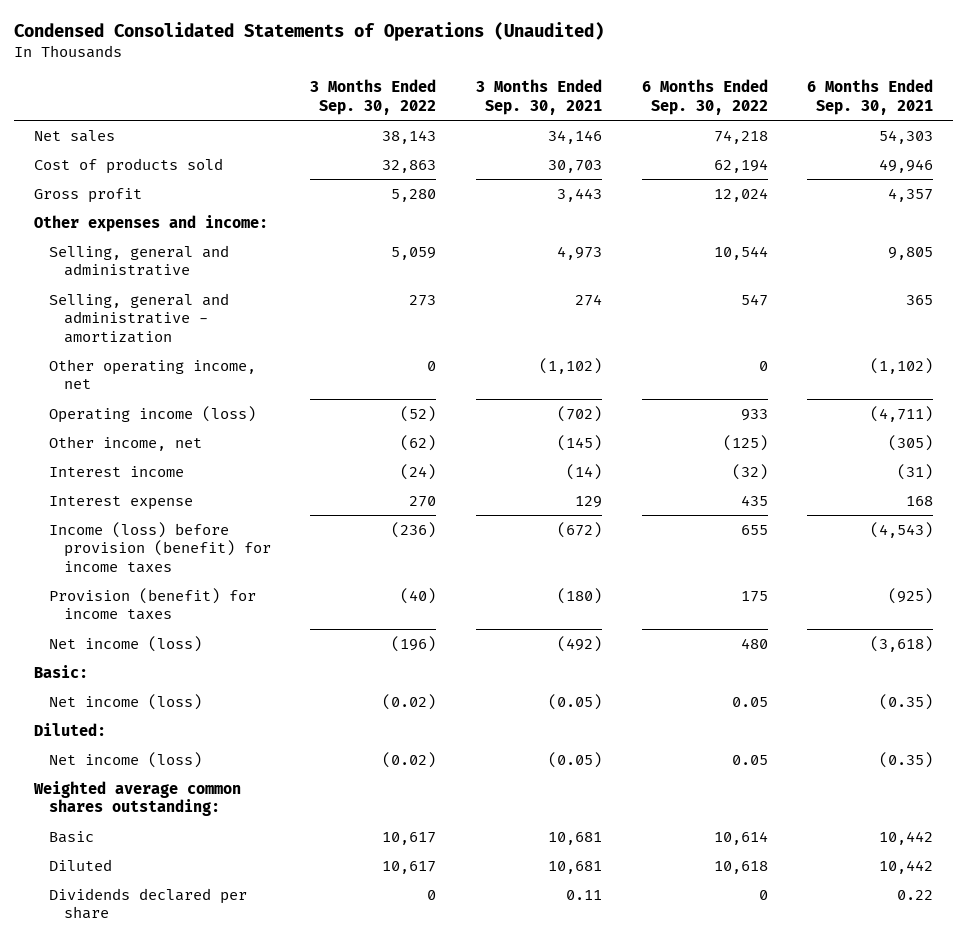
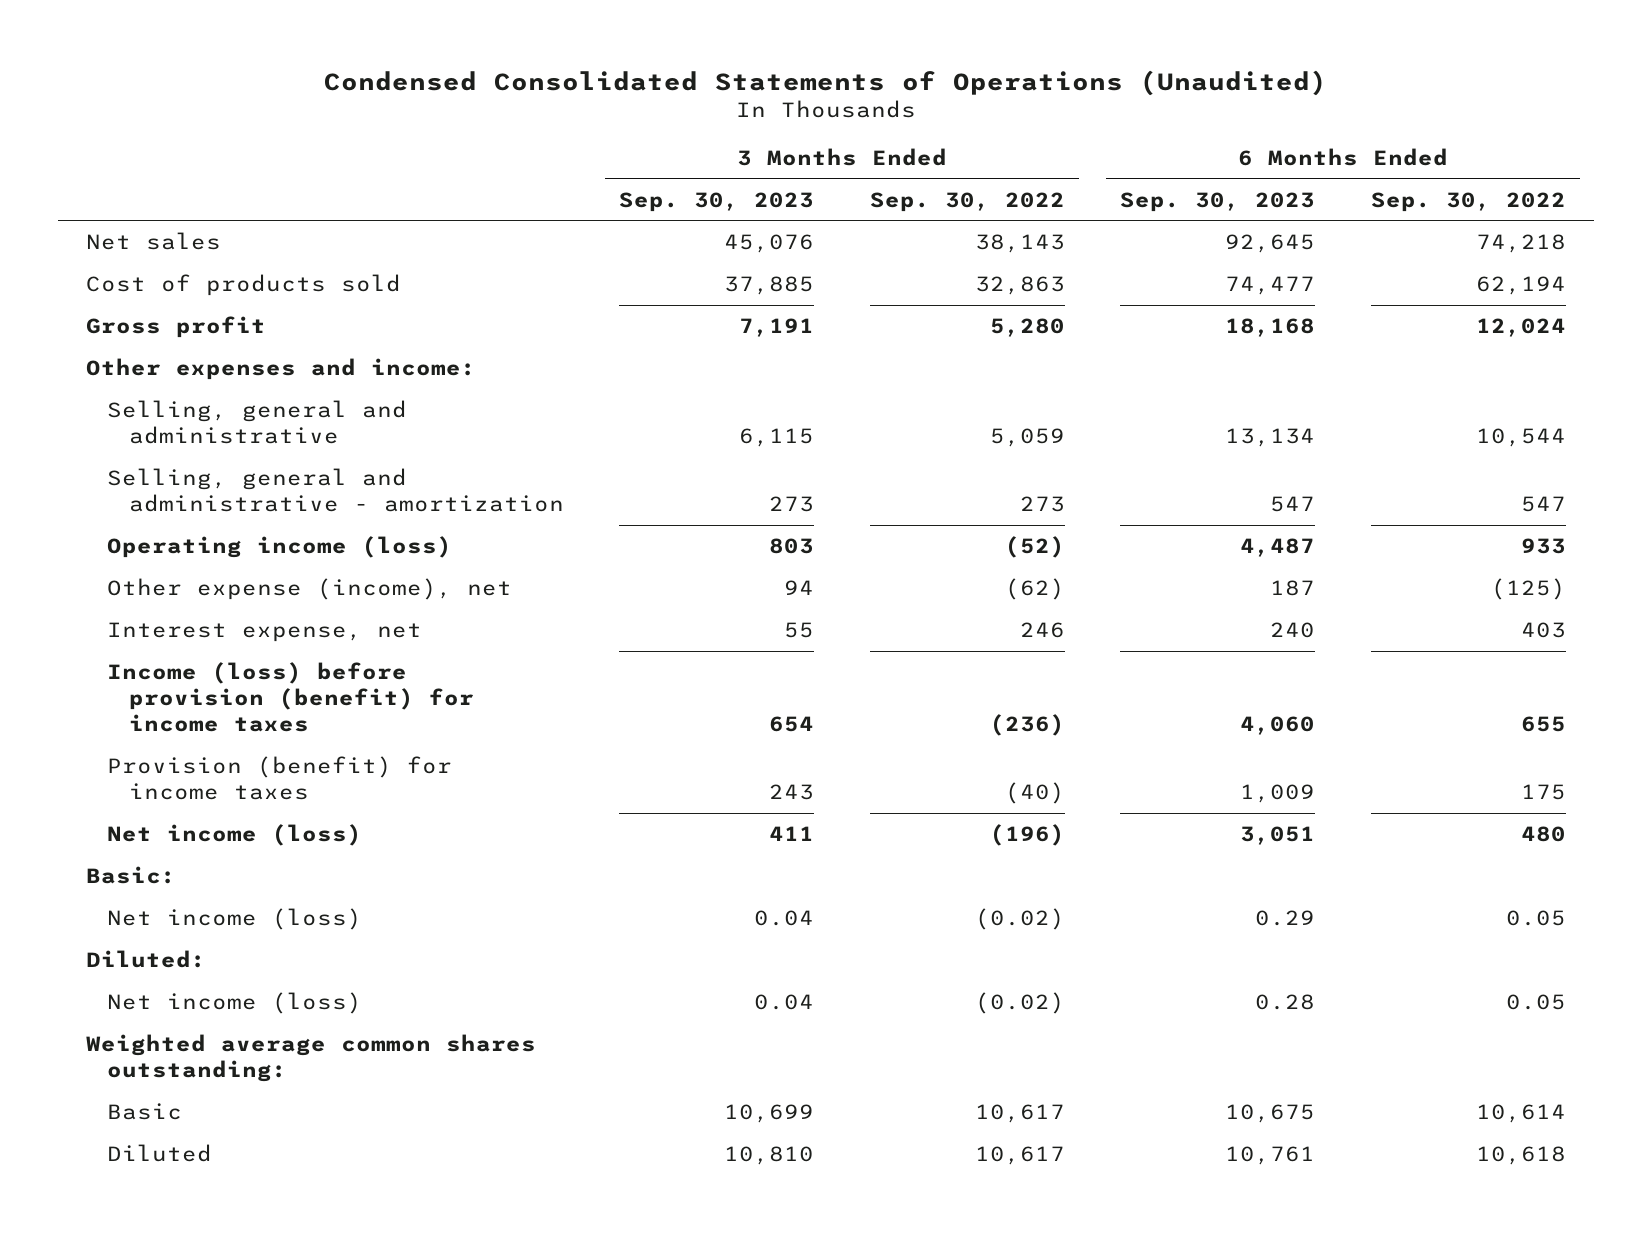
- | 3 Months Ended Sep. 30, 2022 | 3 Months Ended Sep. 30, 2021 | 6 Months Ended Sep. 30, 2022 | 6 Months Ended Sep. 30, 2021
+ | 3 Months Ended Sep. 30, 2023 | 3 Months Ended Sep. 30, 2022 | 6 Months Ended Sep. 30, 2023 | 6 Months Ended Sep. 30, 2022
- Other operating income, net | 0 | (1,102) | 0 | (1,102)
- Other income, net | (62) | (145) | (125) | (305)
- Interest income | (24) | (14) | (32) | (31)
- Interest expense | 270 | 129 | 435 | 168
+ Other expense (income), net | 94 | (62) | 187 | (125)
+ Interest expense, net | 55 | 246 | 240 | 403
- Dividends declared per share | 0 | 0.11 | 0 | 0.22

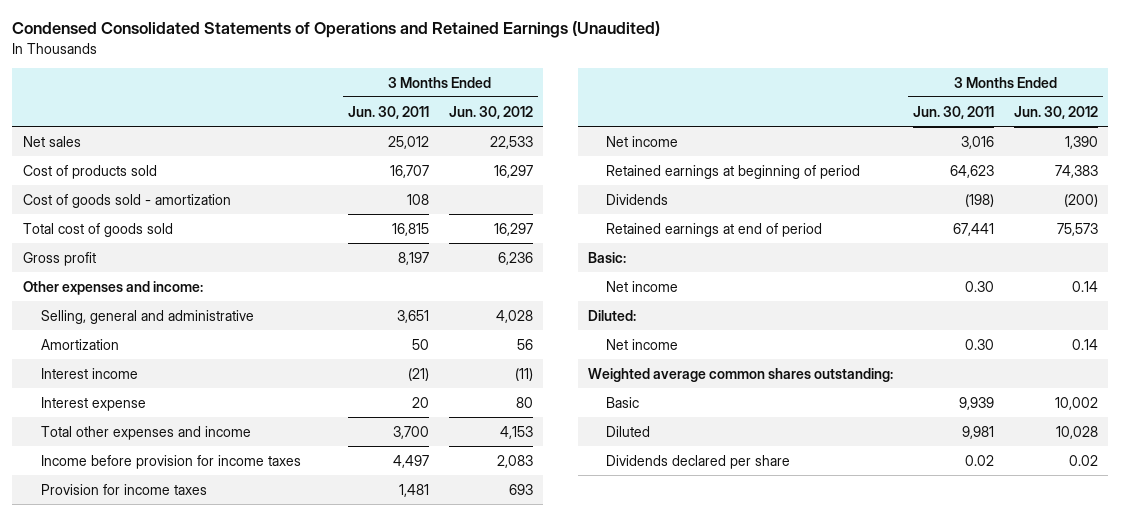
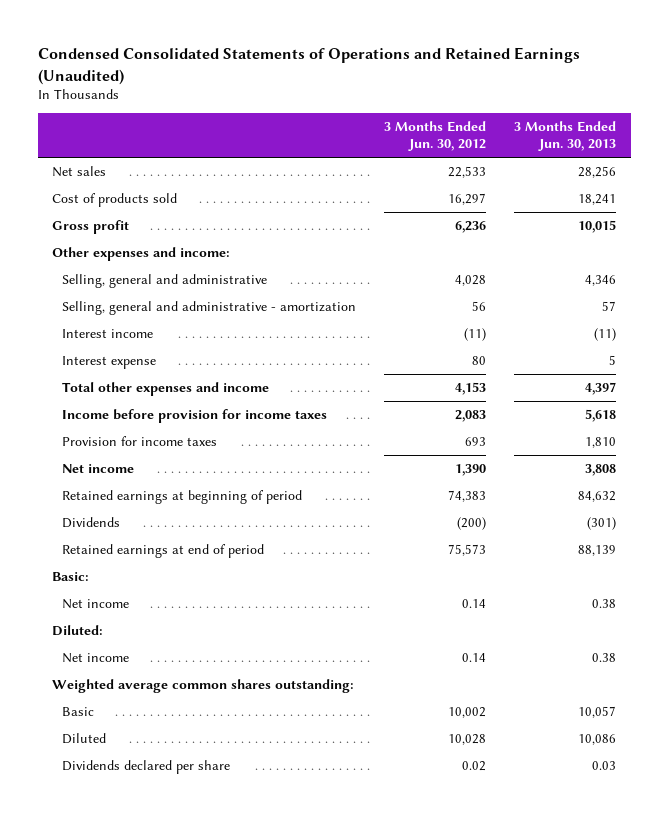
- | 3 Months Ended Jun. 30, 2011 | 3 Months Ended Jun. 30, 2012
+ | 3 Months Ended Jun. 30, 2012 | 3 Months Ended Jun. 30, 2013
- Cost of goods sold - amortization | 108 |
- Total cost of goods sold | 16,815 | 16,297
- Amortization | 50 | 56
+ Selling, general and administrative - amortization | 56 | 57

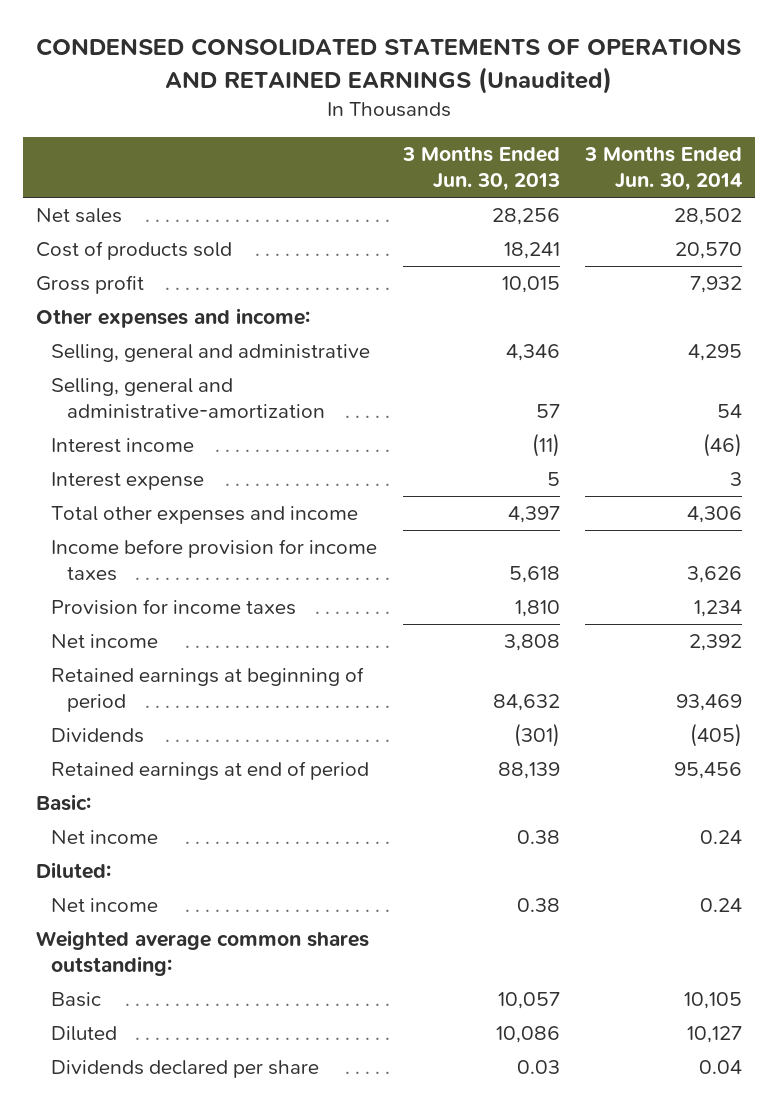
- Condensed Consolidated Statements of Operations and Retained Earnings (Unaudited)
+ CONDENSED CONSOLIDATED STATEMENTS OF OPERATIONS AND RETAINED EARNINGS (Unaudited)
- | 3 Months Ended Jun. 30, 2012 | 3 Months Ended Jun. 30, 2013
+ | 3 Months Ended Jun. 30, 2013 | 3 Months Ended Jun. 30, 2014
- Selling, general and administrative - amortization | 56 | 57
+ Selling, general and administrative-amortization | 57 | 54

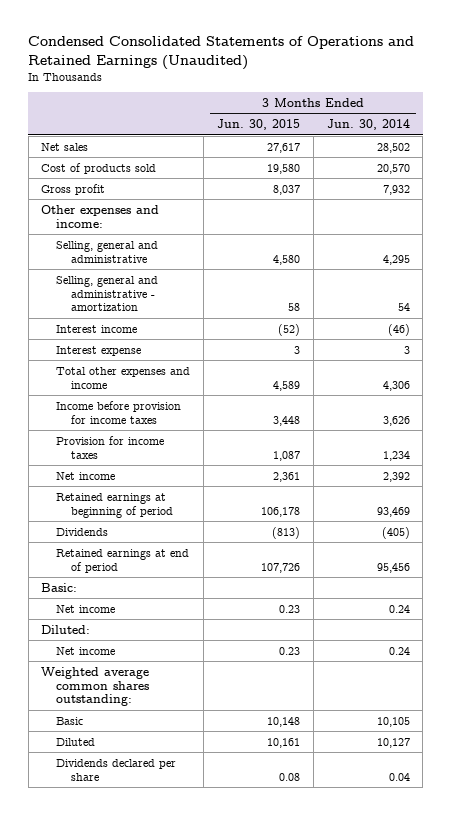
- CONDENSED CONSOLIDATED STATEMENTS OF OPERATIONS AND RETAINED EARNINGS (Unaudited)
+ Condensed Consolidated Statements of Operations and Retained Earnings (Unaudited)
- | 3 Months Ended Jun. 30, 2013 | 3 Months Ended Jun. 30, 2014
+ | 3 Months Ended Jun. 30, 2015 | 3 Months Ended Jun. 30, 2014
- Selling, general and administrative-amortization | 57 | 54
+ Selling, general and administrative - amortization | 58 | 54

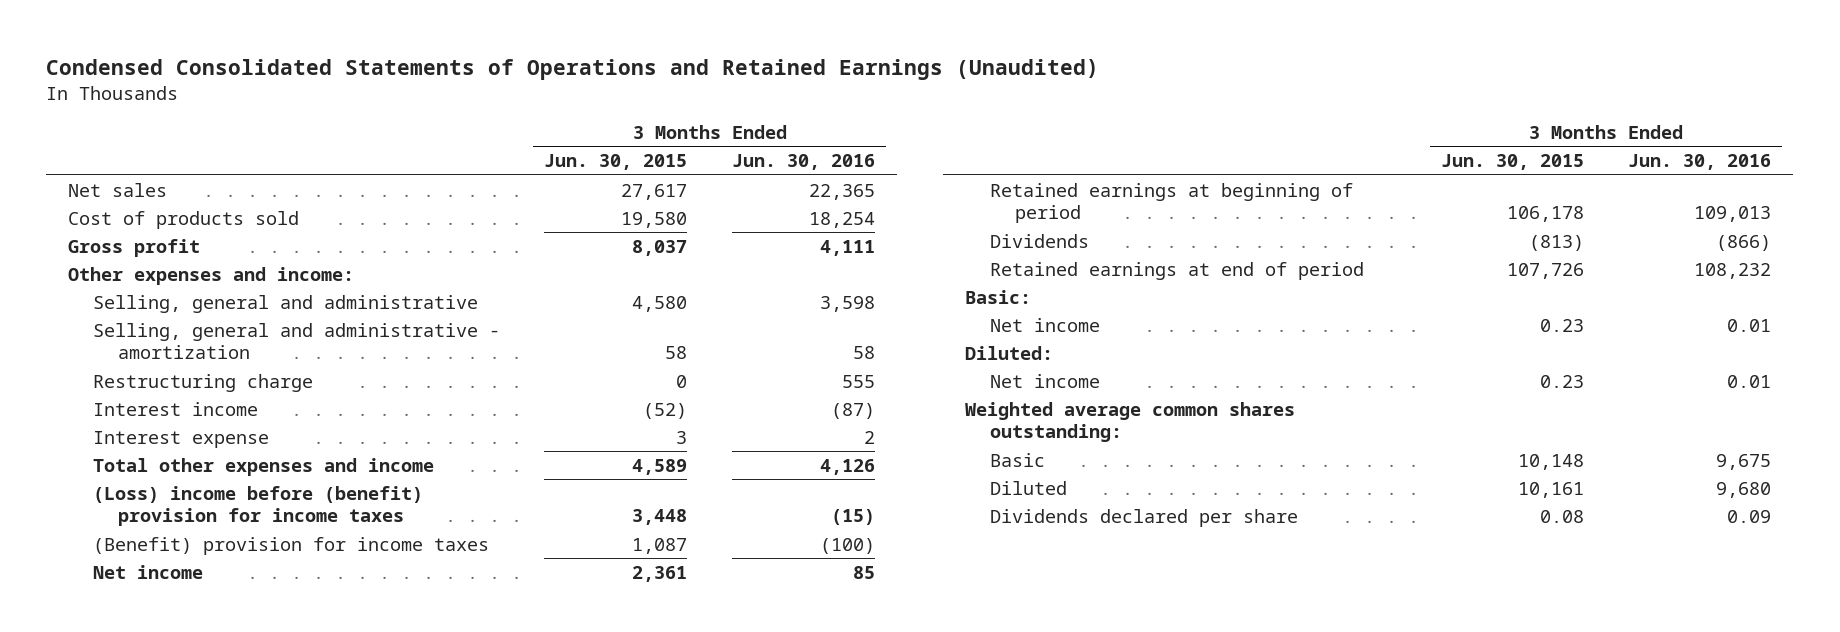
- | 3 Months Ended Jun. 30, 2015 | 3 Months Ended Jun. 30, 2014
+ | 3 Months Ended Jun. 30, 2015 | 3 Months Ended Jun. 30, 2016
+ Restructuring charge | 0 | 555
- Income before provision for income taxes | 3,448 | 3,626
- Provision for income taxes | 1,087 | 1,234
+ (Loss) income before (benefit) provision for income taxes | 3,448 | (15)
+ (Benefit) provision for income taxes | 1,087 | (100)

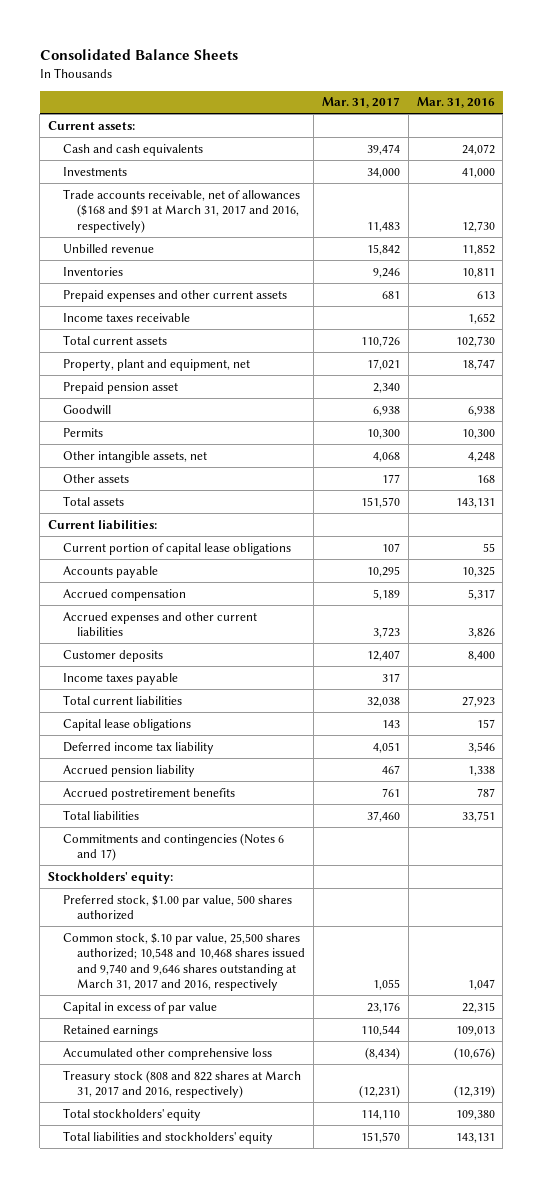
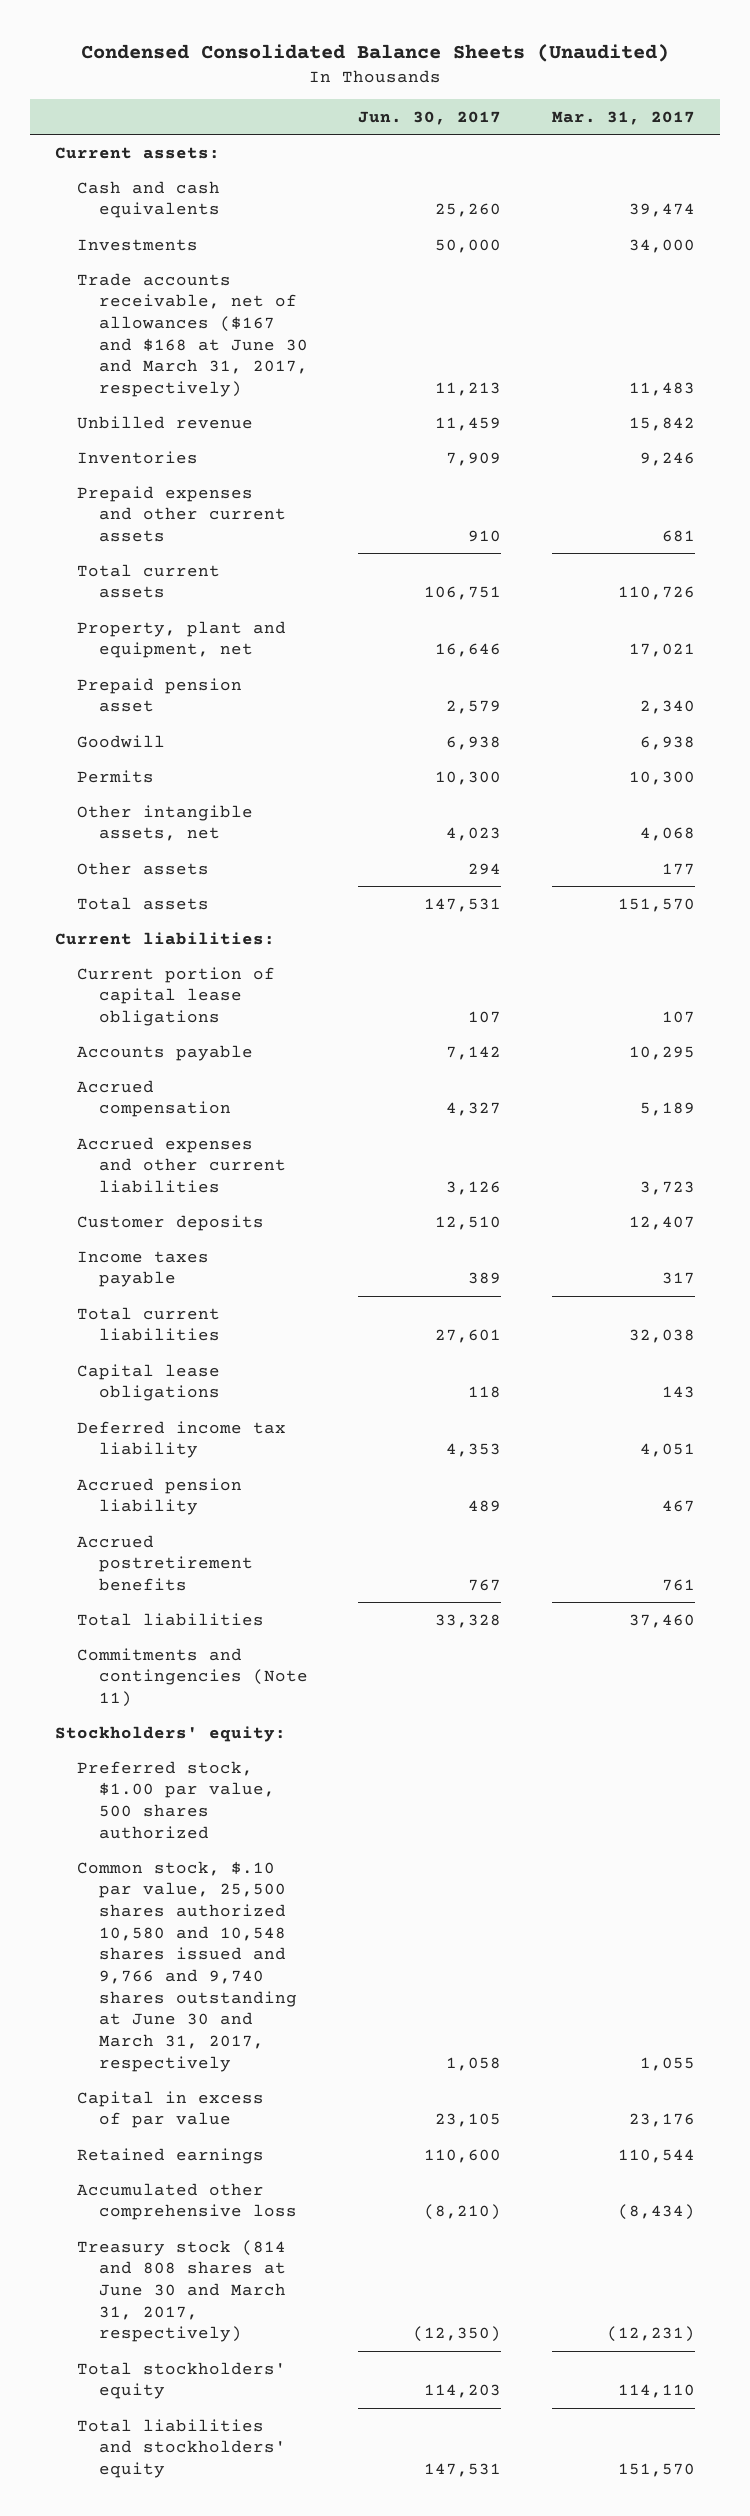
- Consolidated Balance Sheets
+ Condensed Consolidated Balance Sheets (Unaudited)
- | Mar. 31, 2017 | Mar. 31, 2016
+ | Jun. 30, 2017 | Mar. 31, 2017
- Trade accounts receivable, net of allowances ($168 and $91 at March 31, 2017 and 2016, respectively) | 11,483 | 12,730
+ Trade accounts receivable, net of allowances ($167 and $168 at June 30 and March 31, 2017, respectively) | 11,213 | 11,483
- Income taxes receivable | | 1,652
- Commitments and contingencies (Notes 6 and 17)
+ Commitments and contingencies (Note 11)
- Common stock, $.10 par value, 25,500 shares authorized; 10,548 and 10,468 shares issued and 9,740 and 9,646 shares outstanding at March 31, 2017 and 2016, respectively | 1,055 | 1,047
+ Common stock, $.10 par value, 25,500 shares authorized 10,580 and 10,548 shares issued and 9,766 and 9,740 shares outstanding at June 30 and March 31, 2017, respectively | 1,058 | 1,055
- Treasury stock (808 and 822 shares at March 31, 2017 and 2016, respectively) | (12,231) | (12,319)
+ Treasury stock (814 and 808 shares at June 30 and March 31, 2017, respectively) | (12,350) | (12,231)

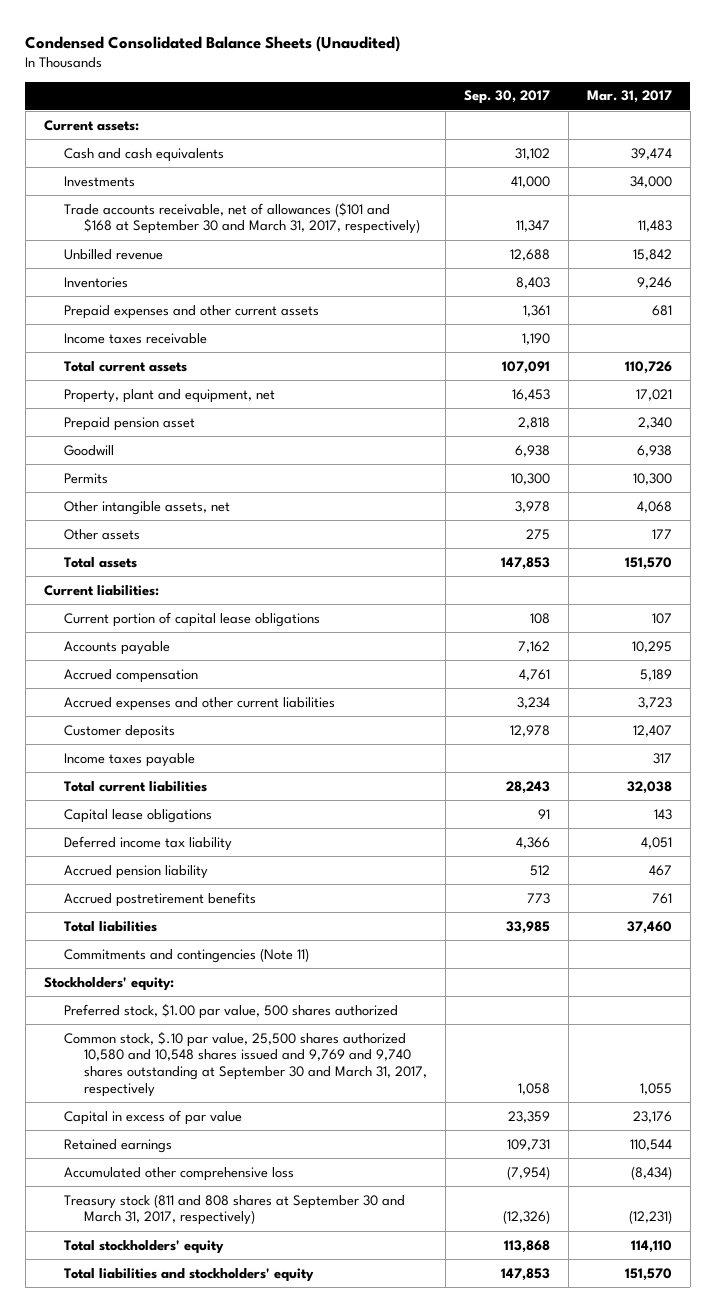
- | Jun. 30, 2017 | Mar. 31, 2017
+ | Sep. 30, 2017 | Mar. 31, 2017
- Trade accounts receivable, net of allowances ($167 and $168 at June 30 and March 31, 2017, respectively) | 11,213 | 11,483
+ Trade accounts receivable, net of allowances ($101 and $168 at September 30 and March 31, 2017, respectively) | 11,347 | 11,483
+ Income taxes receivable | 1,190 |
- Common stock, $.10 par value, 25,500 shares authorized 10,580 and 10,548 shares issued and 9,766 and 9,740 shares outstanding at June 30 and March 31, 2017, respectively | 1,058 | 1,055
+ Common stock, $.10 par value, 25,500 shares authorized 10,580 and 10,548 shares issued and 9,769 and 9,740 shares outstanding at September 30 and March 31, 2017, respectively | 1,058 | 1,055
- Treasury stock (814 and 808 shares at June 30 and March 31, 2017, respectively) | (12,350) | (12,231)
+ Treasury stock (811 and 808 shares at September 30 and March 31, 2017, respectively) | (12,326) | (12,231)

